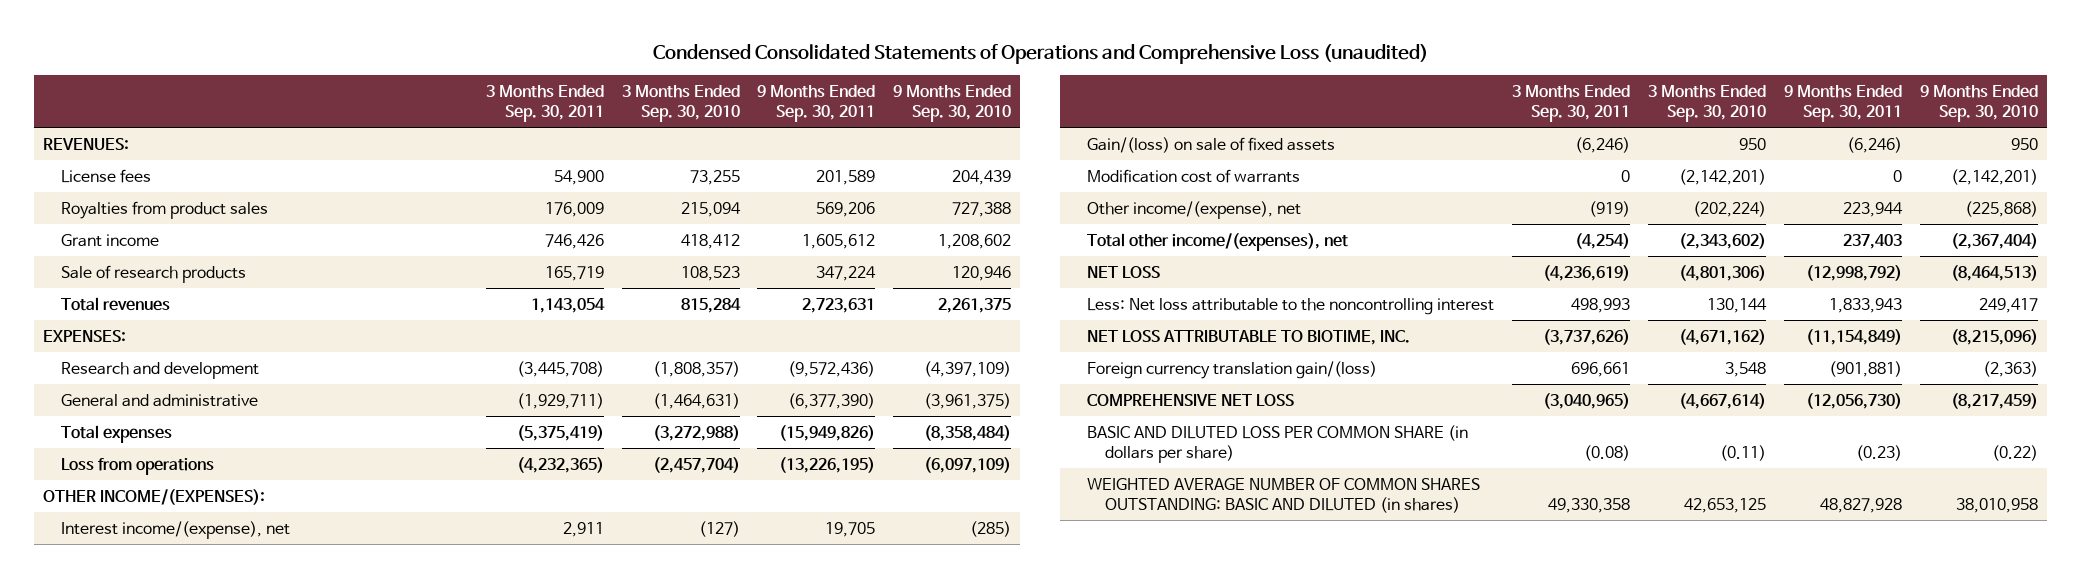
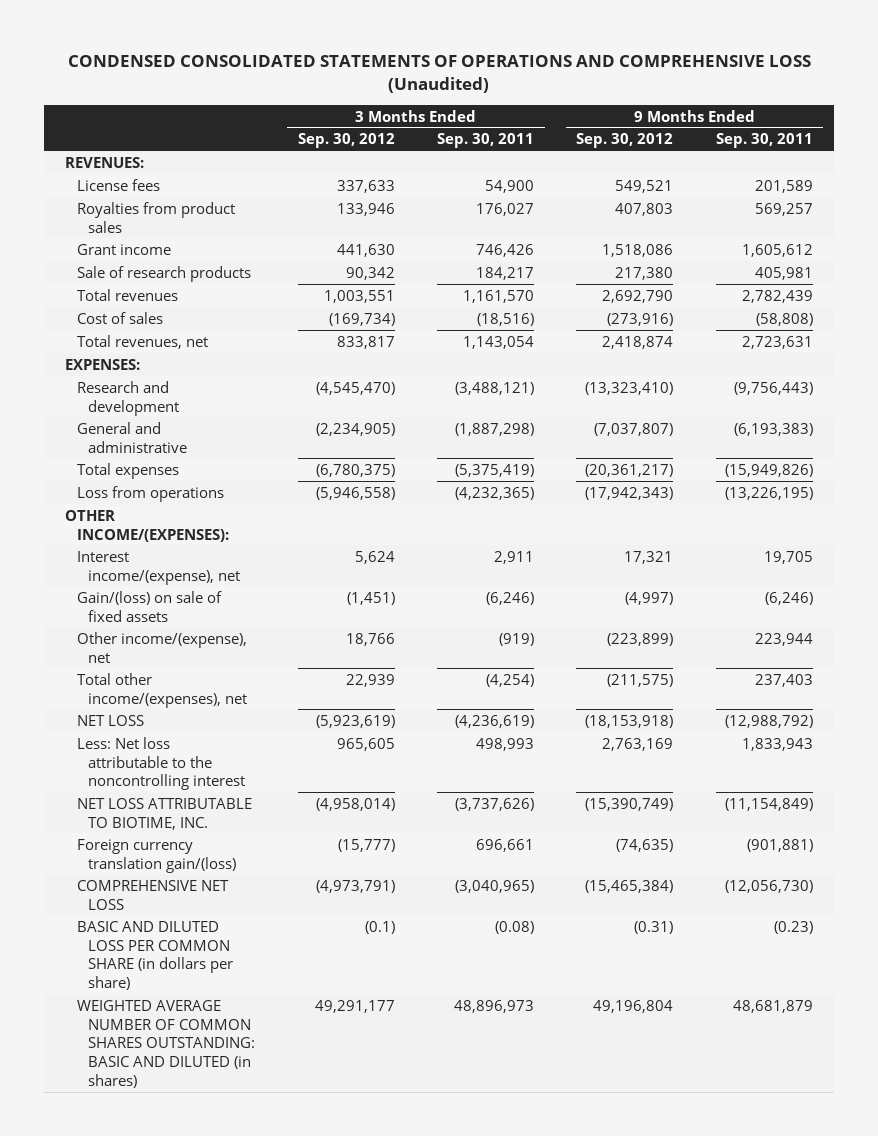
- Condensed Consolidated Statements of Operations and Comprehensive Loss (unaudited)
+ CONDENSED CONSOLIDATED STATEMENTS OF OPERATIONS AND COMPREHENSIVE LOSS (Unaudited)
- | 3 Months Ended Sep. 30, 2011 | 3 Months Ended Sep. 30, 2010 | 9 Months Ended Sep. 30, 2011 | 9 Months Ended Sep. 30, 2010
+ | 3 Months Ended Sep. 30, 2012 | 3 Months Ended Sep. 30, 2011 | 9 Months Ended Sep. 30, 2012 | 9 Months Ended Sep. 30, 2011
- Royalties from product sales | 176,009 | 215,094 | 569,206 | 727,388
+ Royalties from product sales | 133,946 | 176,027 | 407,803 | 569,257
- Sale of research products | 165,719 | 108,523 | 347,224 | 120,946
- Total revenues | 1,143,054 | 815,284 | 2,723,631 | 2,261,375
+ Sale of research products | 90,342 | 184,217 | 217,380 | 405,981
+ Total revenues | 1,003,551 | 1,161,570 | 2,692,790 | 2,782,439
+ Cost of sales | (169,734) | (18,516) | (273,916) | (58,808)
+ Total revenues, net | 833,817 | 1,143,054 | 2,418,874 | 2,723,631
- Research and development | (3,445,708) | (1,808,357) | (9,572,436) | (4,397,109)
- General and administrative | (1,929,711) | (1,464,631) | (6,377,390) | (3,961,375)
+ Research and development | (4,545,470) | (3,488,121) | (13,323,410) | (9,756,443)
+ General and administrative | (2,234,905) | (1,887,298) | (7,037,807) | (6,193,383)
- Modification cost of warrants | 0 | (2,142,201) | 0 | (2,142,201)
- NET LOSS | (4,236,619) | (4,801,306) | (12,998,792) | (8,464,513)
+ NET LOSS | (5,923,619) | (4,236,619) | (18,153,918) | (12,988,792)
- WEIGHTED AVERAGE NUMBER OF COMMON SHARES OUTSTANDING: BASIC AND DILUTED (in shares) | 49,330,358 | 42,653,125 | 48,827,928 | 38,010,958
+ WEIGHTED AVERAGE NUMBER OF COMMON SHARES OUTSTANDING: BASIC AND DILUTED (in shares) | 49,291,177 | 48,896,973 | 49,196,804 | 48,681,879

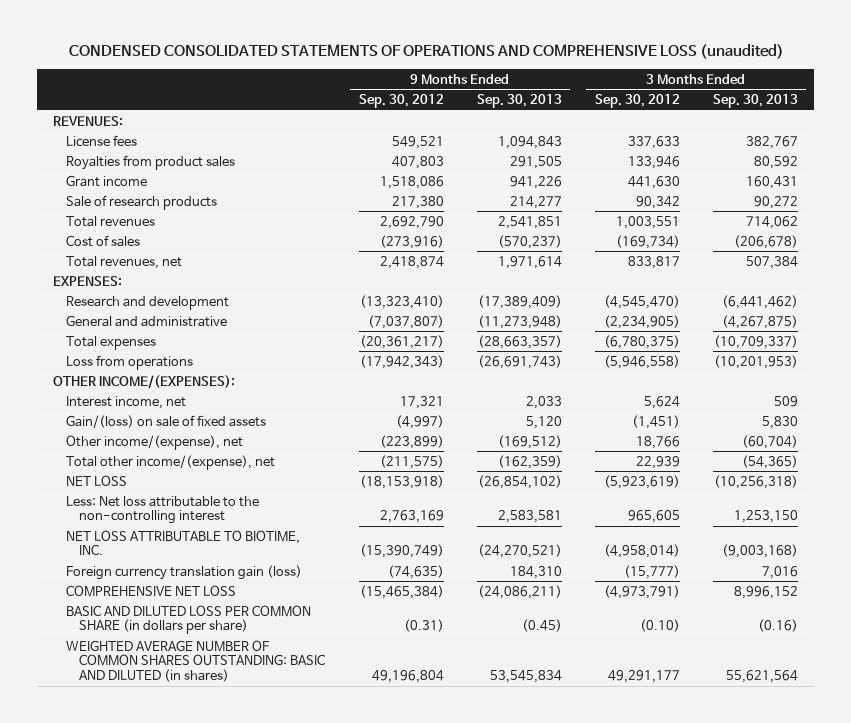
- CONDENSED CONSOLIDATED STATEMENTS OF OPERATIONS AND COMPREHENSIVE LOSS (Unaudited)
+ CONDENSED CONSOLIDATED STATEMENTS OF OPERATIONS AND COMPREHENSIVE LOSS (unaudited)
- | 3 Months Ended Sep. 30, 2012 | 3 Months Ended Sep. 30, 2011 | 9 Months Ended Sep. 30, 2012 | 9 Months Ended Sep. 30, 2011
+ | 9 Months Ended Sep. 30, 2012 | 9 Months Ended Sep. 30, 2013 | 3 Months Ended Sep. 30, 2012 | 3 Months Ended Sep. 30, 2013
- Interest income/(expense), net | 5,624 | 2,911 | 17,321 | 19,705
+ Interest income, net | 17,321 | 2,033 | 5,624 | 509
- Total other income/(expenses), net | 22,939 | (4,254) | (211,575) | 237,403
+ Total other income/(expense), net | (211,575) | (162,359) | 22,939 | (54,365)
- Less: Net loss attributable to the noncontrolling interest | 965,605 | 498,993 | 2,763,169 | 1,833,943
+ Less: Net loss attributable to the non-controlling interest | 2,763,169 | 2,583,581 | 965,605 | 1,253,150
- Foreign currency translation gain/(loss) | (15,777) | 696,661 | (74,635) | (901,881)
+ Foreign currency translation gain (loss) | (74,635) | 184,310 | (15,777) | 7,016
- BASIC AND DILUTED LOSS PER COMMON SHARE (in dollars per share) | (0.1) | (0.08) | (0.31) | (0.23)
+ BASIC AND DILUTED LOSS PER COMMON SHARE (in dollars per share) | (0.31) | (0.45) | (0.10) | (0.16)

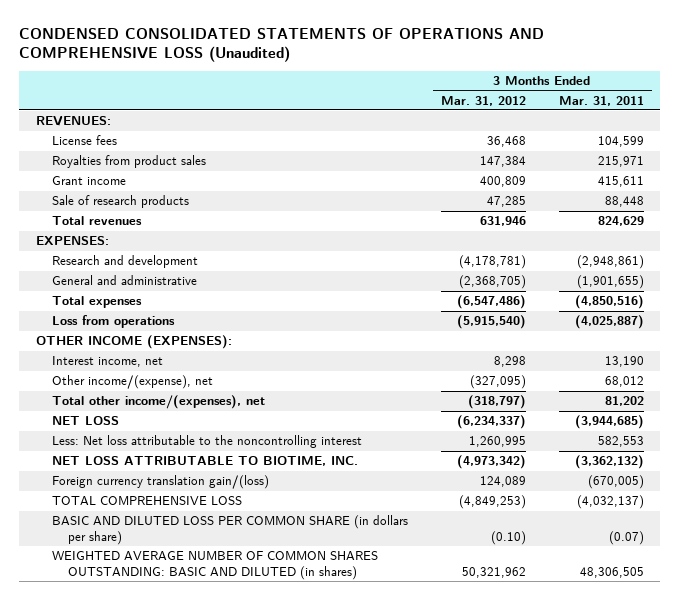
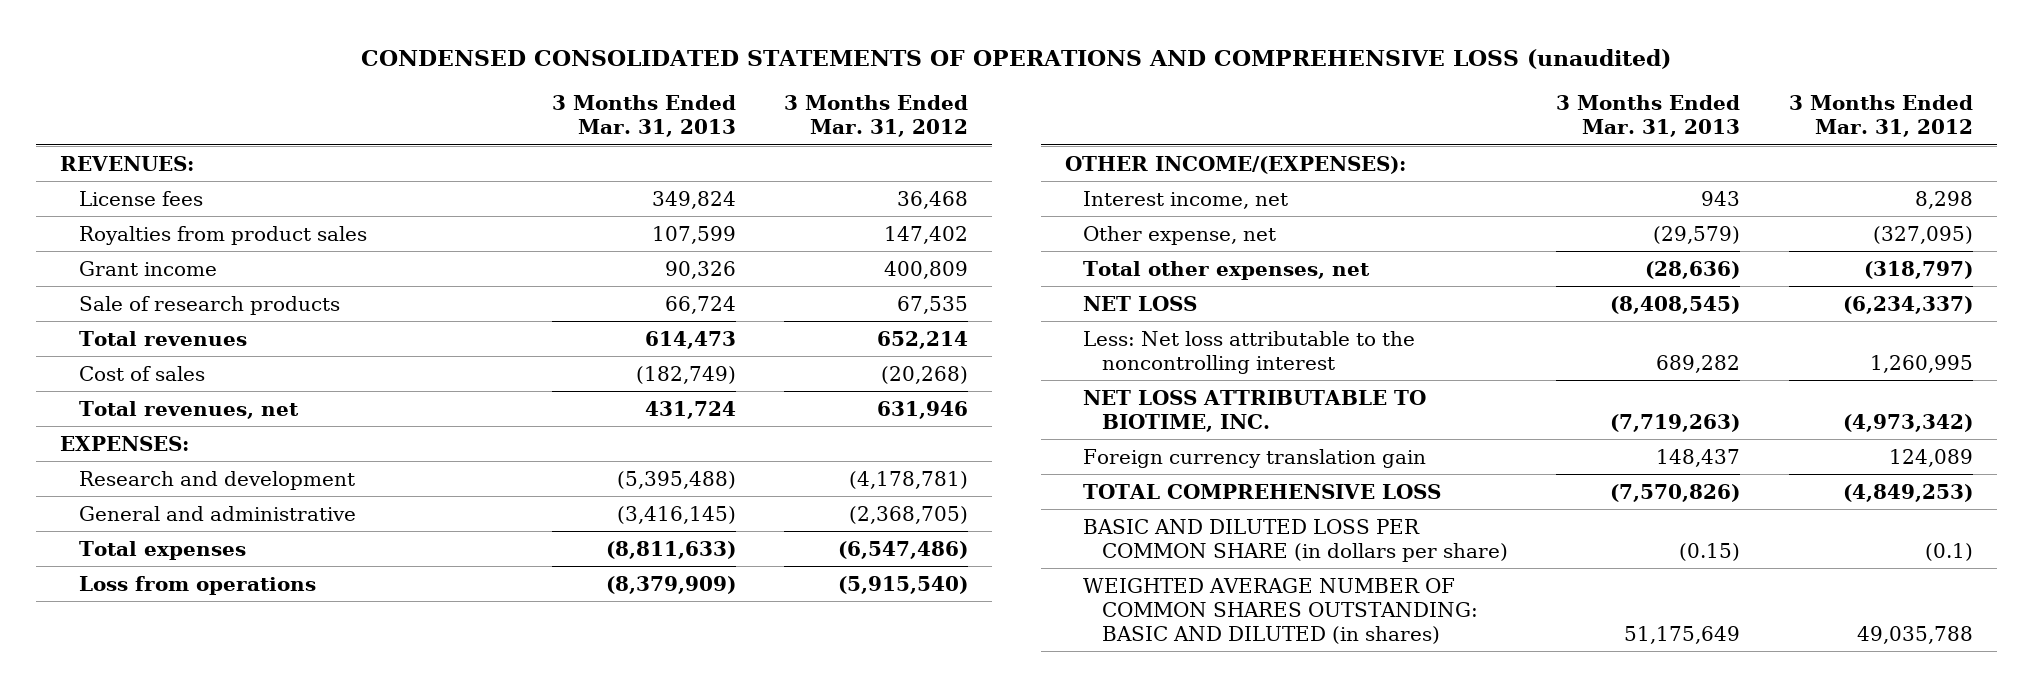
- CONDENSED CONSOLIDATED STATEMENTS OF OPERATIONS AND COMPREHENSIVE LOSS (Unaudited)
+ CONDENSED CONSOLIDATED STATEMENTS OF OPERATIONS AND COMPREHENSIVE LOSS (unaudited)
- | 3 Months Ended Mar. 31, 2012 | 3 Months Ended Mar. 31, 2011
+ | 3 Months Ended Mar. 31, 2013 | 3 Months Ended Mar. 31, 2012
- Royalties from product sales | 147,384 | 215,971
+ Royalties from product sales | 107,599 | 147,402
- Sale of research products | 47,285 | 88,448
- Total revenues | 631,946 | 824,629
+ Sale of research products | 66,724 | 67,535
+ Total revenues | 614,473 | 652,214
+ Cost of sales | (182,749) | (20,268)
+ Total revenues, net | 431,724 | 631,946
- OTHER INCOME (EXPENSES):
+ OTHER INCOME/(EXPENSES):
- Other income/(expense), net | (327,095) | 68,012
- Total other income/(expenses), net | (318,797) | 81,202
+ Other expense, net | (29,579) | (327,095)
+ Total other expenses, net | (28,636) | (318,797)
- Foreign currency translation gain/(loss) | 124,089 | (670,005)
+ Foreign currency translation gain | 148,437 | 124,089
- BASIC AND DILUTED LOSS PER COMMON SHARE (in dollars per share) | (0.10) | (0.07)
- WEIGHTED AVERAGE NUMBER OF COMMON SHARES OUTSTANDING: BASIC AND DILUTED (in shares) | 50,321,962 | 48,306,505
+ BASIC AND DILUTED LOSS PER COMMON SHARE (in dollars per share) | (0.15) | (0.1)
+ WEIGHTED AVERAGE NUMBER OF COMMON SHARES OUTSTANDING: BASIC AND DILUTED (in shares) | 51,175,649 | 49,035,788

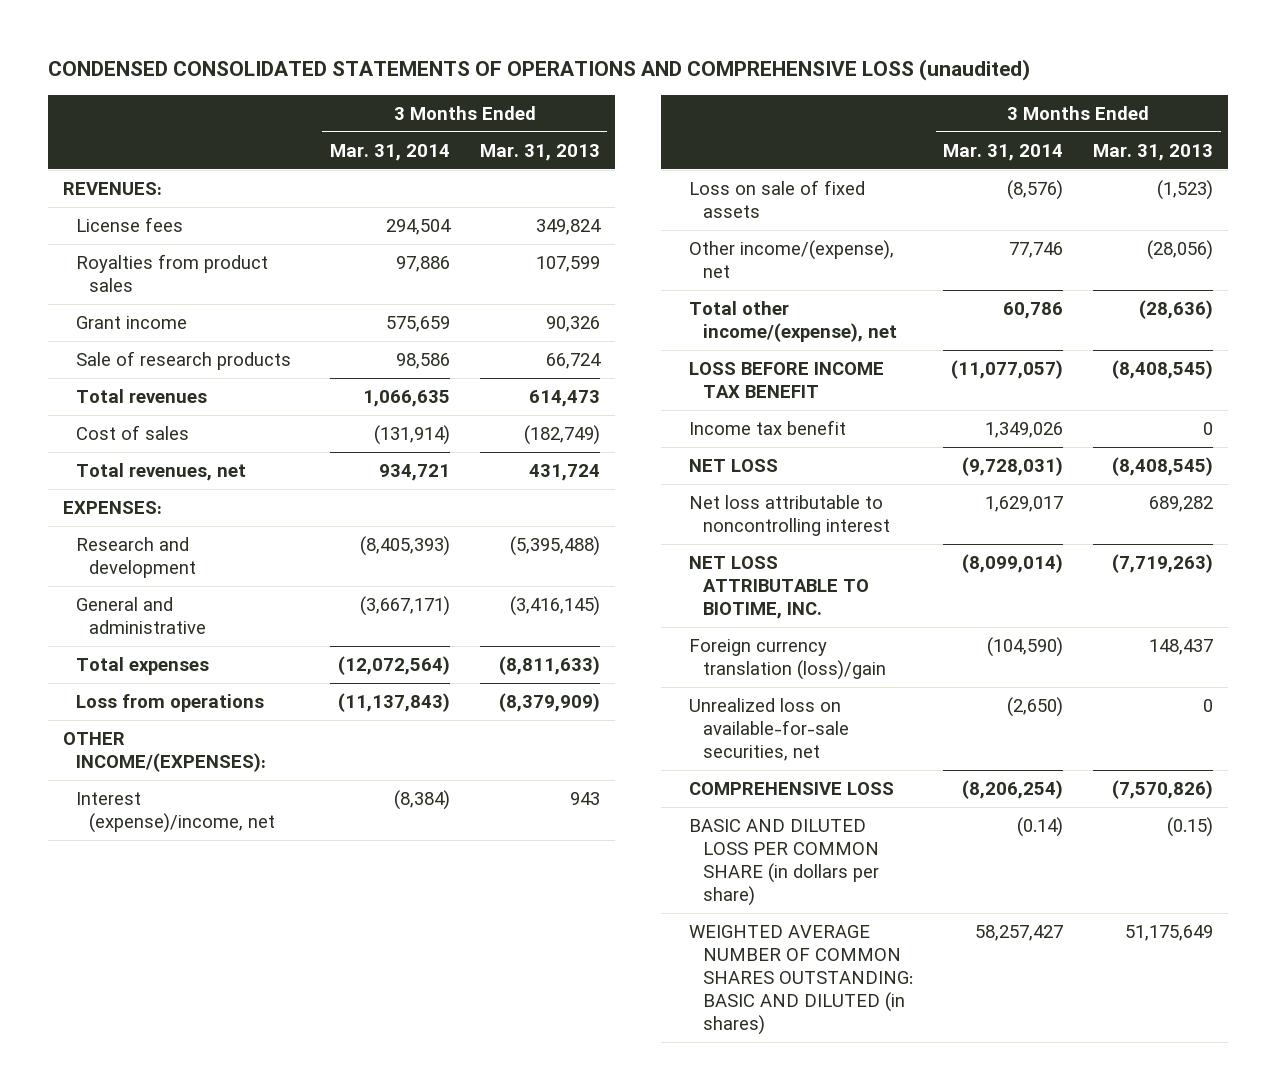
- | 3 Months Ended Mar. 31, 2013 | 3 Months Ended Mar. 31, 2012
+ | 3 Months Ended Mar. 31, 2014 | 3 Months Ended Mar. 31, 2013
- Interest income, net | 943 | 8,298
- Other expense, net | (29,579) | (327,095)
- Total other expenses, net | (28,636) | (318,797)
+ Interest (expense)/income, net | (8,384) | 943
+ Loss on sale of fixed assets | (8,576) | (1,523)
+ Other income/(expense), net | 77,746 | (28,056)
+ Total other income/(expense), net | 60,786 | (28,636)
+ LOSS BEFORE INCOME TAX BENEFIT | (11,077,057) | (8,408,545)
+ Income tax benefit | 1,349,026 | 0
- Less: Net loss attributable to the noncontrolling interest | 689,282 | 1,260,995
+ Net loss attributable to noncontrolling interest | 1,629,017 | 689,282
- Foreign currency translation gain | 148,437 | 124,089
- TOTAL COMPREHENSIVE LOSS | (7,570,826) | (4,849,253)
+ Foreign currency translation (loss)/gain | (104,590) | 148,437
+ Unrealized loss on available-for-sale securities, net | (2,650) | 0
+ COMPREHENSIVE LOSS | (8,206,254) | (7,570,826)

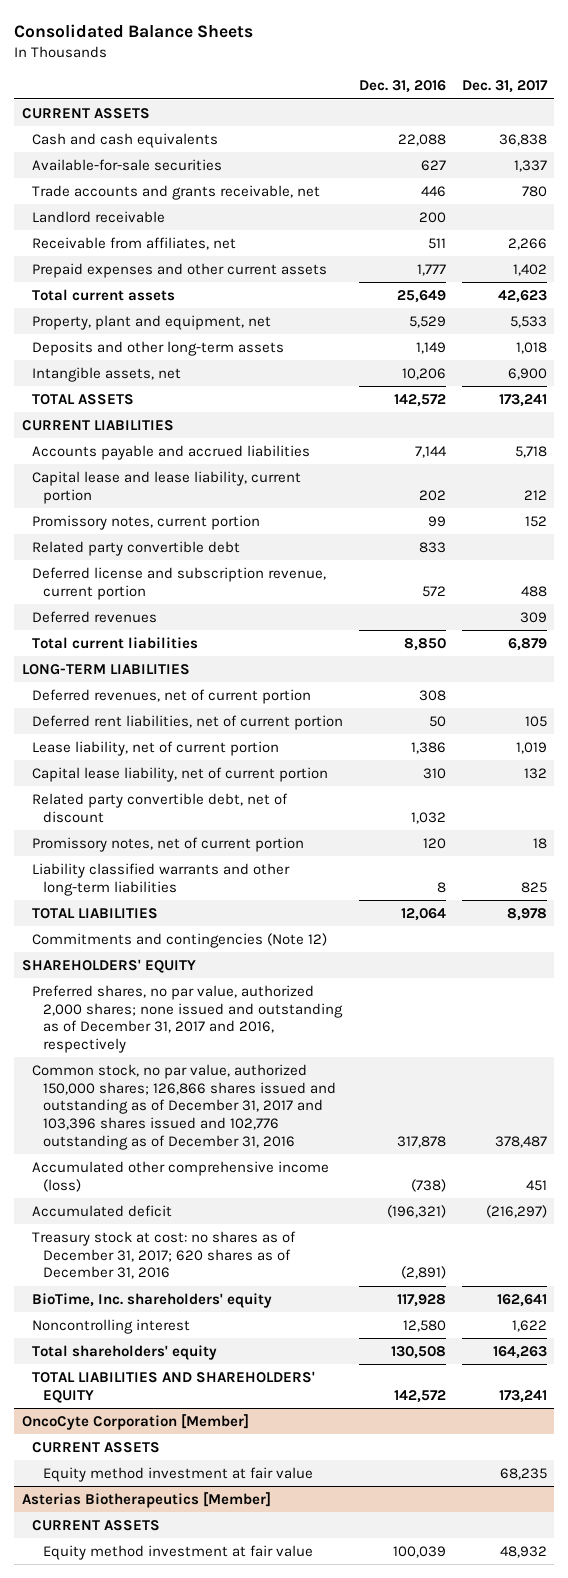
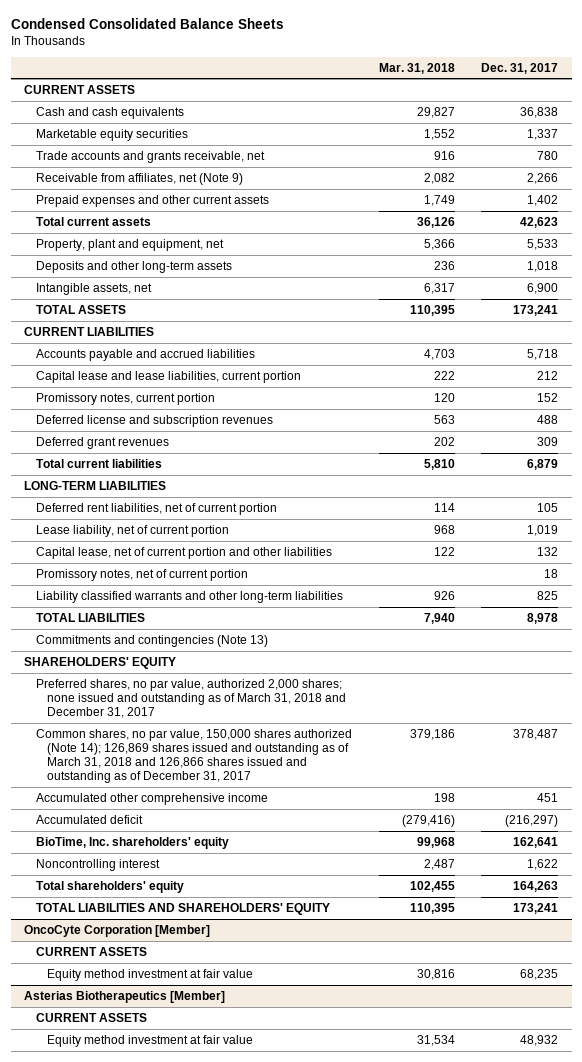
- Consolidated Balance Sheets
+ Condensed Consolidated Balance Sheets
- | Dec. 31, 2016 | Dec. 31, 2017
+ | Mar. 31, 2018 | Dec. 31, 2017
- Available-for-sale securities | 627 | 1,337
+ Marketable equity securities | 1,552 | 1,337
- Landlord receivable | 200 |
- Receivable from affiliates, net | 511 | 2,266
+ Receivable from affiliates, net (Note 9) | 2,082 | 2,266
- Capital lease and lease liability, current portion | 202 | 212
+ Capital lease and lease liabilities, current portion | 222 | 212
- Related party convertible debt | 833 |
- Deferred license and subscription revenue, current portion | 572 | 488
- Deferred revenues | | 309
+ Deferred license and subscription revenues | 563 | 488
+ Deferred grant revenues | 202 | 309
- Deferred revenues, net of current portion | 308 |
- Capital lease liability, net of current portion | 310 | 132
- Related party convertible debt, net of discount | 1,032 |
+ Capital lease, net of current portion and other liabilities | 122 | 132
- Commitments and contingencies (Note 12)
+ Commitments and contingencies (Note 13)
- Preferred shares, no par value, authorized 2,000 shares; none issued and outstanding as of December 31, 2017 and 2016, respectively
- Common stock, no par value, authorized 150,000 shares; 126,866 shares issued and outstanding as of December 31, 2017 and 103,396 shares issued and 102,776 outstanding as of December 31, 2016 | 317,878 | 378,487
- Accumulated other comprehensive income (loss) | (738) | 451
+ Preferred shares, no par value, authorized 2,000 shares; none issued and outstanding as of March 31, 2018 and December 31, 2017
+ Common shares, no par value, 150,000 shares authorized (Note 14); 126,869 shares issued and outstanding as of March 31, 2018 and 126,866 shares issued and outstanding as of December 31, 2017 | 379,186 | 378,487
+ Accumulated other comprehensive income | 198 | 451
- Treasury stock at cost: no shares as of December 31, 2017; 620 shares as of December 31, 2016 | (2,891) |

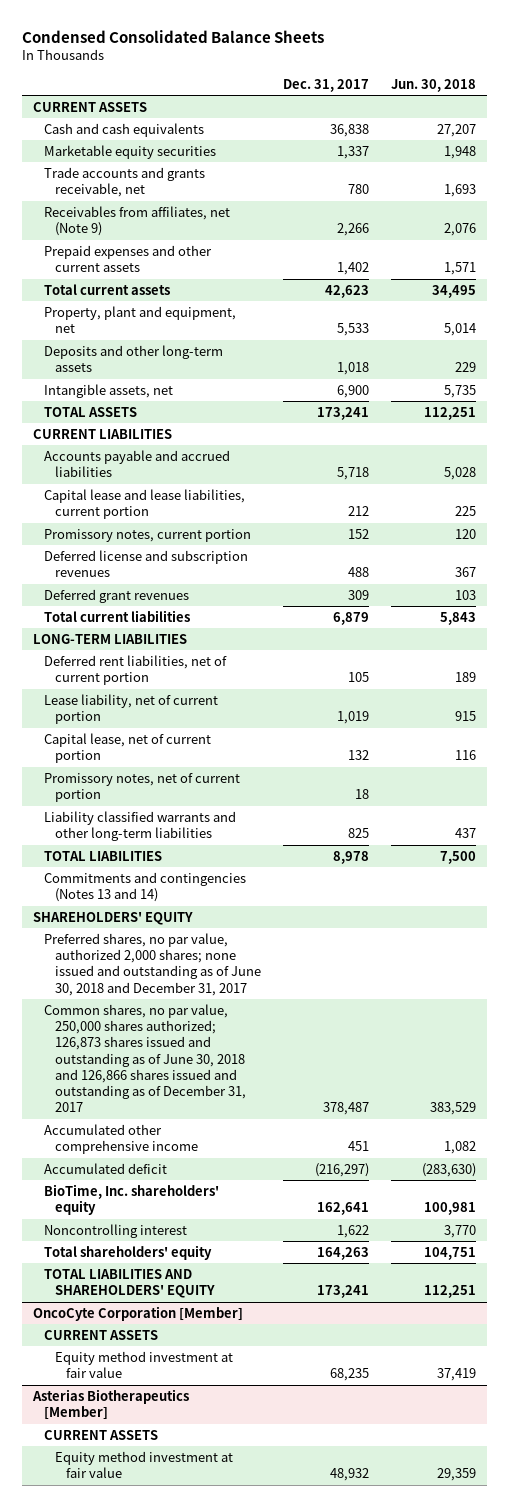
- | Mar. 31, 2018 | Dec. 31, 2017
+ | Dec. 31, 2017 | Jun. 30, 2018
- Receivable from affiliates, net (Note 9) | 2,082 | 2,266
+ Receivables from affiliates, net (Note 9) | 2,266 | 2,076
- Capital lease, net of current portion and other liabilities | 122 | 132
+ Capital lease, net of current portion | 132 | 116
- Commitments and contingencies (Note 13)
+ Commitments and contingencies (Notes 13 and 14)
- Preferred shares, no par value, authorized 2,000 shares; none issued and outstanding as of March 31, 2018 and December 31, 2017
- Common shares, no par value, 150,000 shares authorized (Note 14); 126,869 shares issued and outstanding as of March 31, 2018 and 126,866 shares issued and outstanding as of December 31, 2017 | 379,186 | 378,487
+ Preferred shares, no par value, authorized 2,000 shares; none issued and outstanding as of June 30, 2018 and December 31, 2017
+ Common shares, no par value, 250,000 shares authorized; 126,873 shares issued and outstanding as of June 30, 2018 and 126,866 shares issued and outstanding as of December 31, 2017 | 378,487 | 383,529

